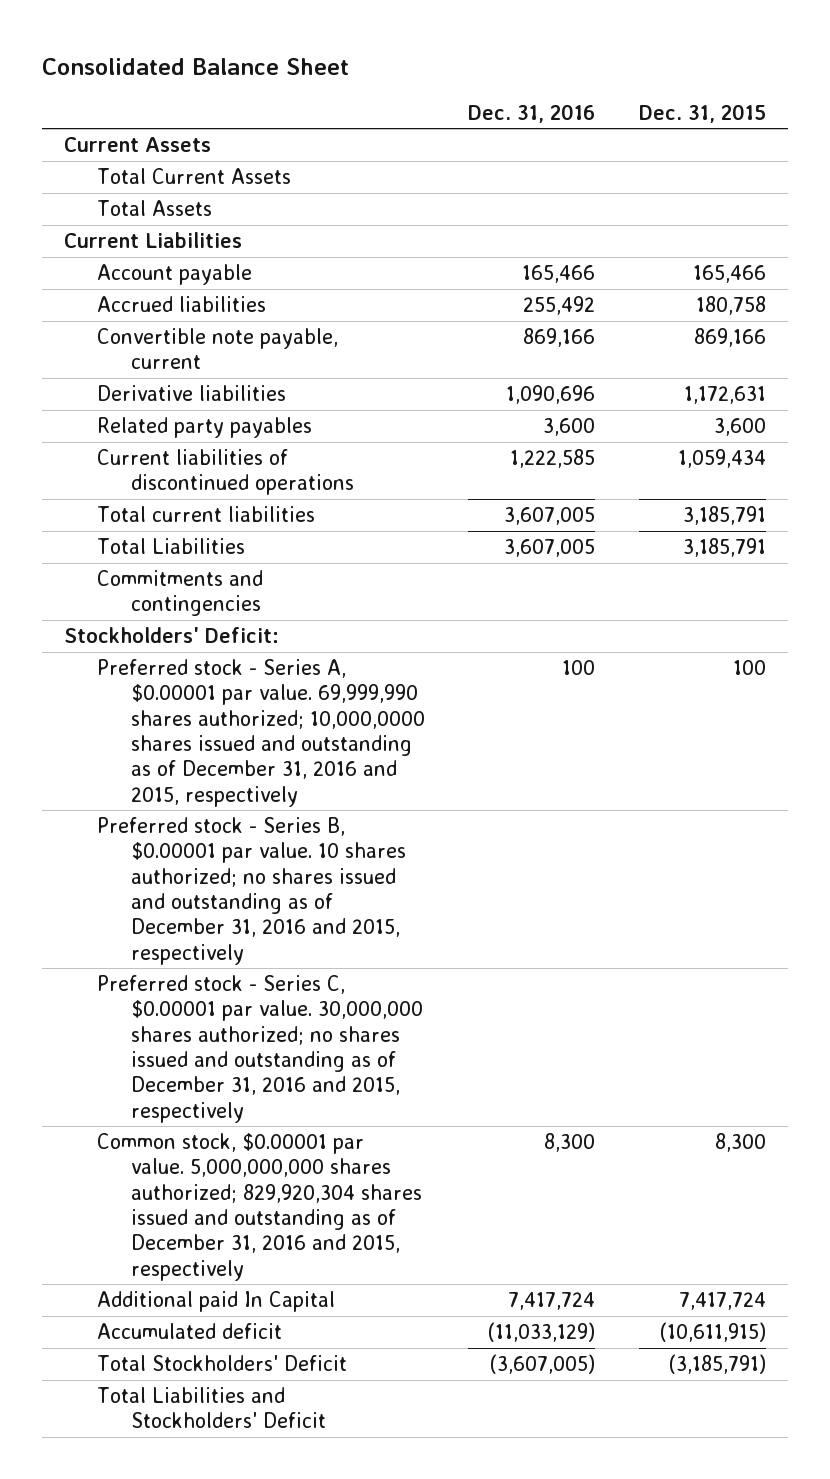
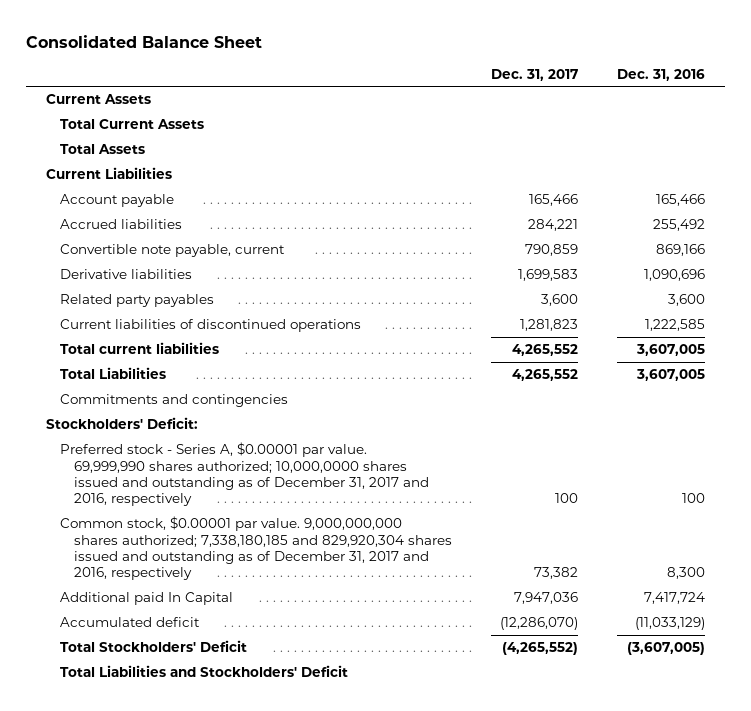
- | Dec. 31, 2016 | Dec. 31, 2015
+ | Dec. 31, 2017 | Dec. 31, 2016
- Preferred stock - Series A, $0.00001 par value. 69,999,990 shares authorized; 10,000,0000 shares issued and outstanding as of December 31, 2016 and 2015, respectively | 100 | 100
- Preferred stock - Series B, $0.00001 par value. 10 shares authorized; no shares issued and outstanding as of December 31, 2016 and 2015, respectively
- Preferred stock - Series C, $0.00001 par value. 30,000,000 shares authorized; no shares issued and outstanding as of December 31, 2016 and 2015, respectively
- Common stock, $0.00001 par value. 5,000,000,000 shares authorized; 829,920,304 shares issued and outstanding as of December 31, 2016 and 2015, respectively | 8,300 | 8,300
+ Preferred stock - Series A, $0.00001 par value. 69,999,990 shares authorized; 10,000,0000 shares issued and outstanding as of December 31, 2017 and 2016, respectively | 100 | 100
+ Common stock, $0.00001 par value. 9,000,000,000 shares authorized; 7,338,180,185 and 829,920,304 shares issued and outstanding as of December 31, 2017 and 2016, respectively | 73,382 | 8,300

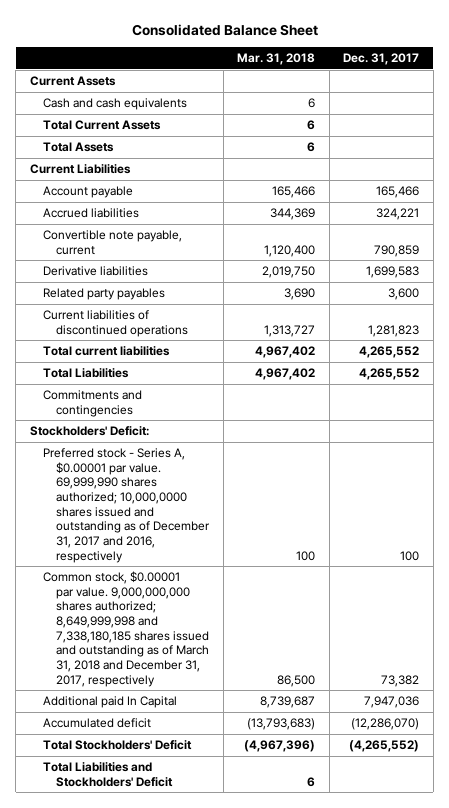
- | Dec. 31, 2017 | Dec. 31, 2016
+ | Mar. 31, 2018 | Dec. 31, 2017
+ Cash and cash equivalents | 6 |
- Accrued liabilities | 284,221 | 255,492
+ Accrued liabilities | 344,369 | 324,221
- Common stock, $0.00001 par value. 9,000,000,000 shares authorized; 7,338,180,185 and 829,920,304 shares issued and outstanding as of December 31, 2017 and 2016, respectively | 73,382 | 8,300
+ Common stock, $0.00001 par value. 9,000,000,000 shares authorized; 8,649,999,998 and 7,338,180,185 shares issued and outstanding as of March 31, 2018 and December 31, 2017, respectively | 86,500 | 73,382

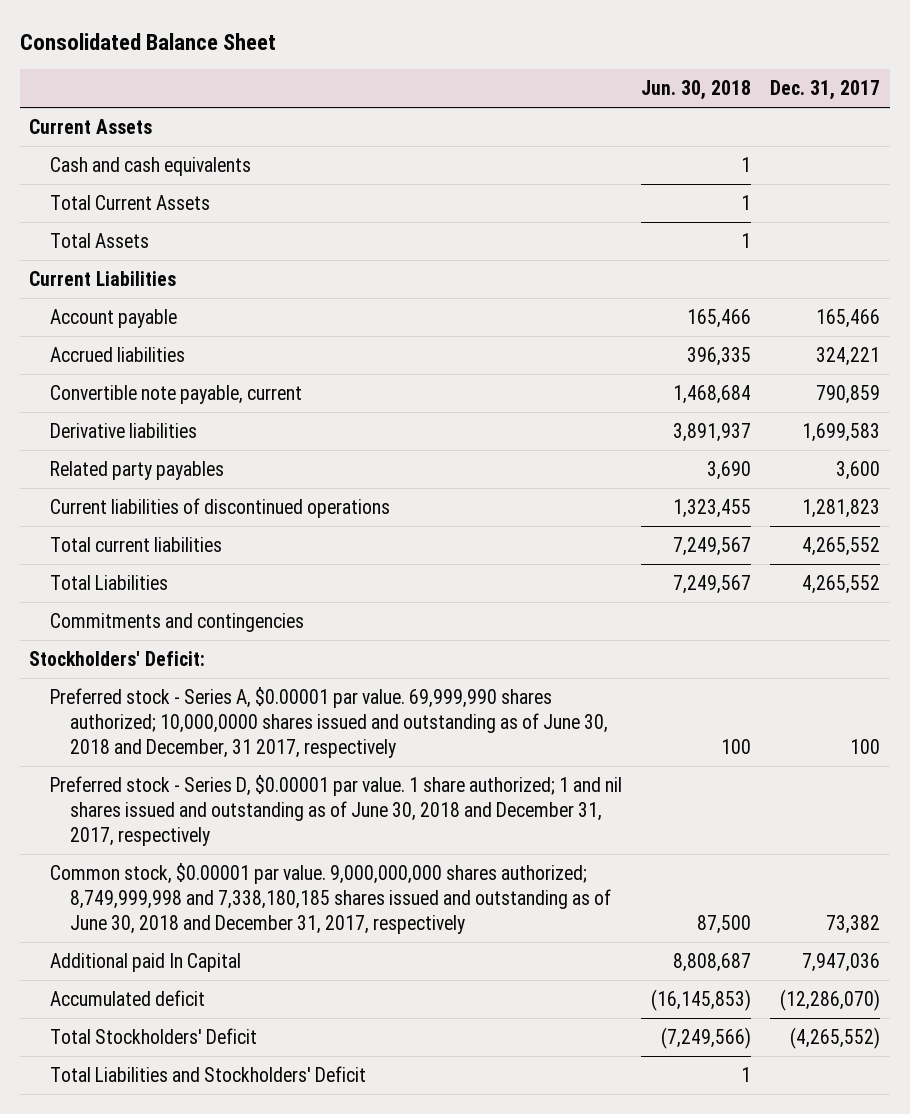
- | Mar. 31, 2018 | Dec. 31, 2017
+ | Jun. 30, 2018 | Dec. 31, 2017
- Preferred stock - Series A, $0.00001 par value. 69,999,990 shares authorized; 10,000,0000 shares issued and outstanding as of December 31, 2017 and 2016, respectively | 100 | 100
- Common stock, $0.00001 par value. 9,000,000,000 shares authorized; 8,649,999,998 and 7,338,180,185 shares issued and outstanding as of March 31, 2018 and December 31, 2017, respectively | 86,500 | 73,382
+ Preferred stock - Series A, $0.00001 par value. 69,999,990 shares authorized; 10,000,0000 shares issued and outstanding as of June 30, 2018 and December, 31 2017, respectively | 100 | 100
+ Preferred stock - Series D, $0.00001 par value. 1 share authorized; 1 and nil shares issued and outstanding as of June 30, 2018 and December 31, 2017, respectively
+ Common stock, $0.00001 par value. 9,000,000,000 shares authorized; 8,749,999,998 and 7,338,180,185 shares issued and outstanding as of June 30, 2018 and December 31, 2017, respectively | 87,500 | 73,382

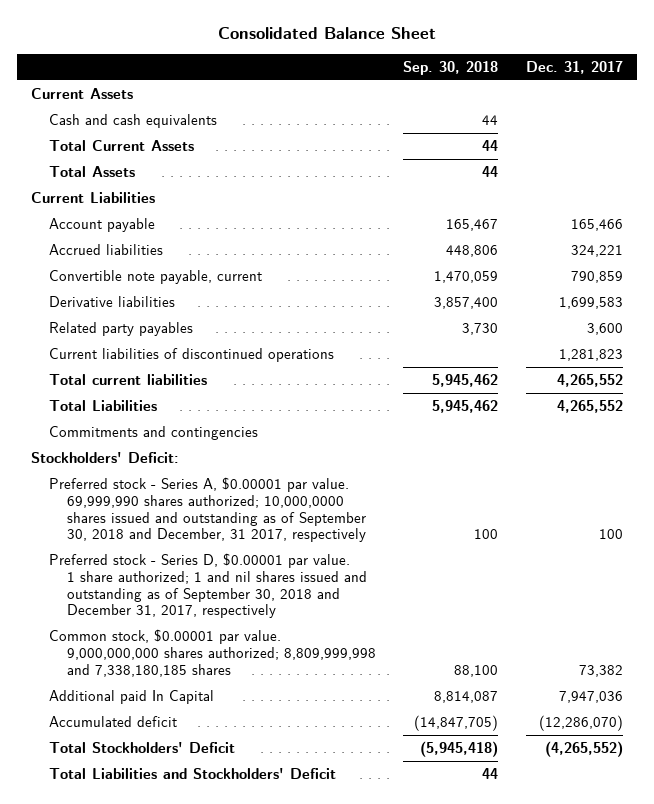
- | Jun. 30, 2018 | Dec. 31, 2017
+ | Sep. 30, 2018 | Dec. 31, 2017
- Preferred stock - Series A, $0.00001 par value. 69,999,990 shares authorized; 10,000,0000 shares issued and outstanding as of June 30, 2018 and December, 31 2017, respectively | 100 | 100
- Preferred stock - Series D, $0.00001 par value. 1 share authorized; 1 and nil shares issued and outstanding as of June 30, 2018 and December 31, 2017, respectively
- Common stock, $0.00001 par value. 9,000,000,000 shares authorized; 8,749,999,998 and 7,338,180,185 shares issued and outstanding as of June 30, 2018 and December 31, 2017, respectively | 87,500 | 73,382
+ Preferred stock - Series A, $0.00001 par value. 69,999,990 shares authorized; 10,000,0000 shares issued and outstanding as of September 30, 2018 and December, 31 2017, respectively | 100 | 100
+ Preferred stock - Series D, $0.00001 par value. 1 share authorized; 1 and nil shares issued and outstanding as of September 30, 2018 and December 31, 2017, respectively
+ Common stock, $0.00001 par value. 9,000,000,000 shares authorized; 8,809,999,998 and 7,338,180,185 shares | 88,100 | 73,382

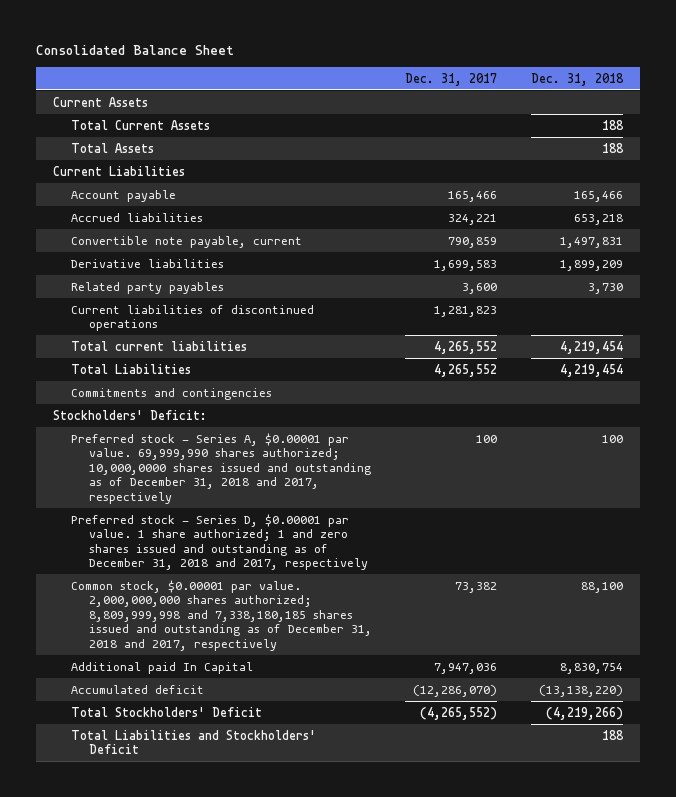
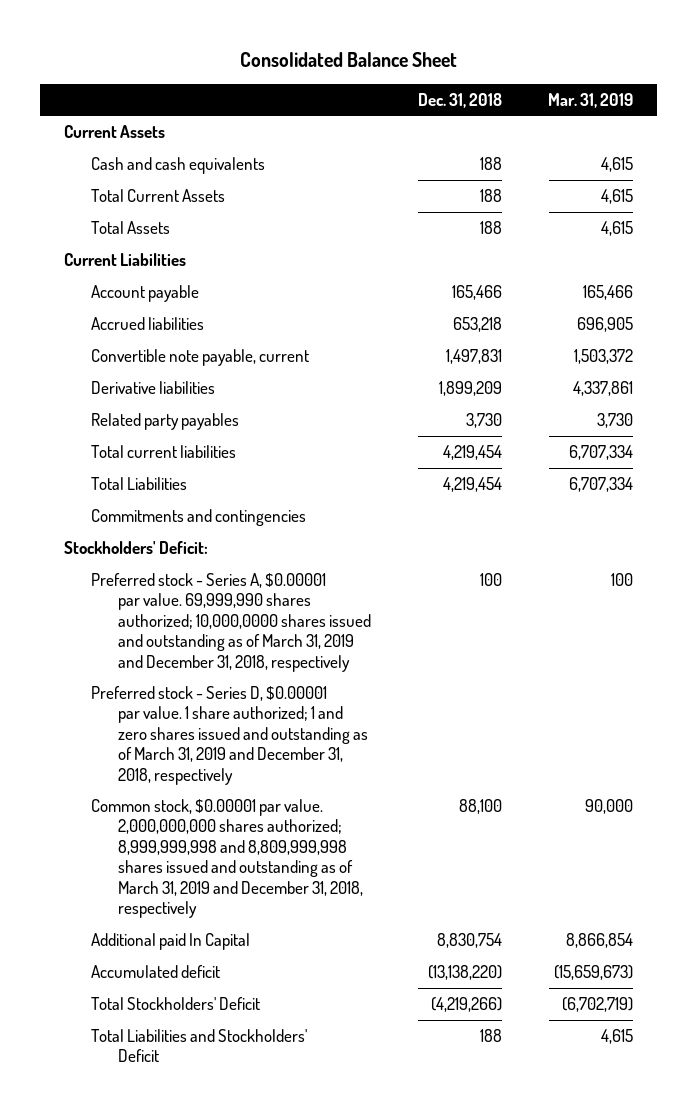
- | Dec. 31, 2017 | Dec. 31, 2018
+ | Dec. 31, 2018 | Mar. 31, 2019
+ Cash and cash equivalents | 188 | 4,615
- Current liabilities of discontinued operations | 1,281,823 |
- Preferred stock - Series A, $0.00001 par value. 69,999,990 shares authorized; 10,000,0000 shares issued and outstanding as of December 31, 2018 and 2017, respectively | 100 | 100
- Preferred stock - Series D, $0.00001 par value. 1 share authorized; 1 and zero shares issued and outstanding as of December 31, 2018 and 2017, respectively
- Common stock, $0.00001 par value. 2,000,000,000 shares authorized; 8,809,999,998 and 7,338,180,185 shares issued and outstanding as of December 31, 2018 and 2017, respectively | 73,382 | 88,100
+ Preferred stock - Series A, $0.00001 par value. 69,999,990 shares authorized; 10,000,0000 shares issued and outstanding as of March 31, 2019 and December 31, 2018, respectively | 100 | 100
+ Preferred stock - Series D, $0.00001 par value. 1 share authorized; 1 and zero shares issued and outstanding as of March 31, 2019 and December 31, 2018, respectively
+ Common stock, $0.00001 par value. 2,000,000,000 shares authorized; 8,999,999,998 and 8,809,999,998 shares issued and outstanding as of March 31, 2019 and December 31, 2018, respectively | 88,100 | 90,000

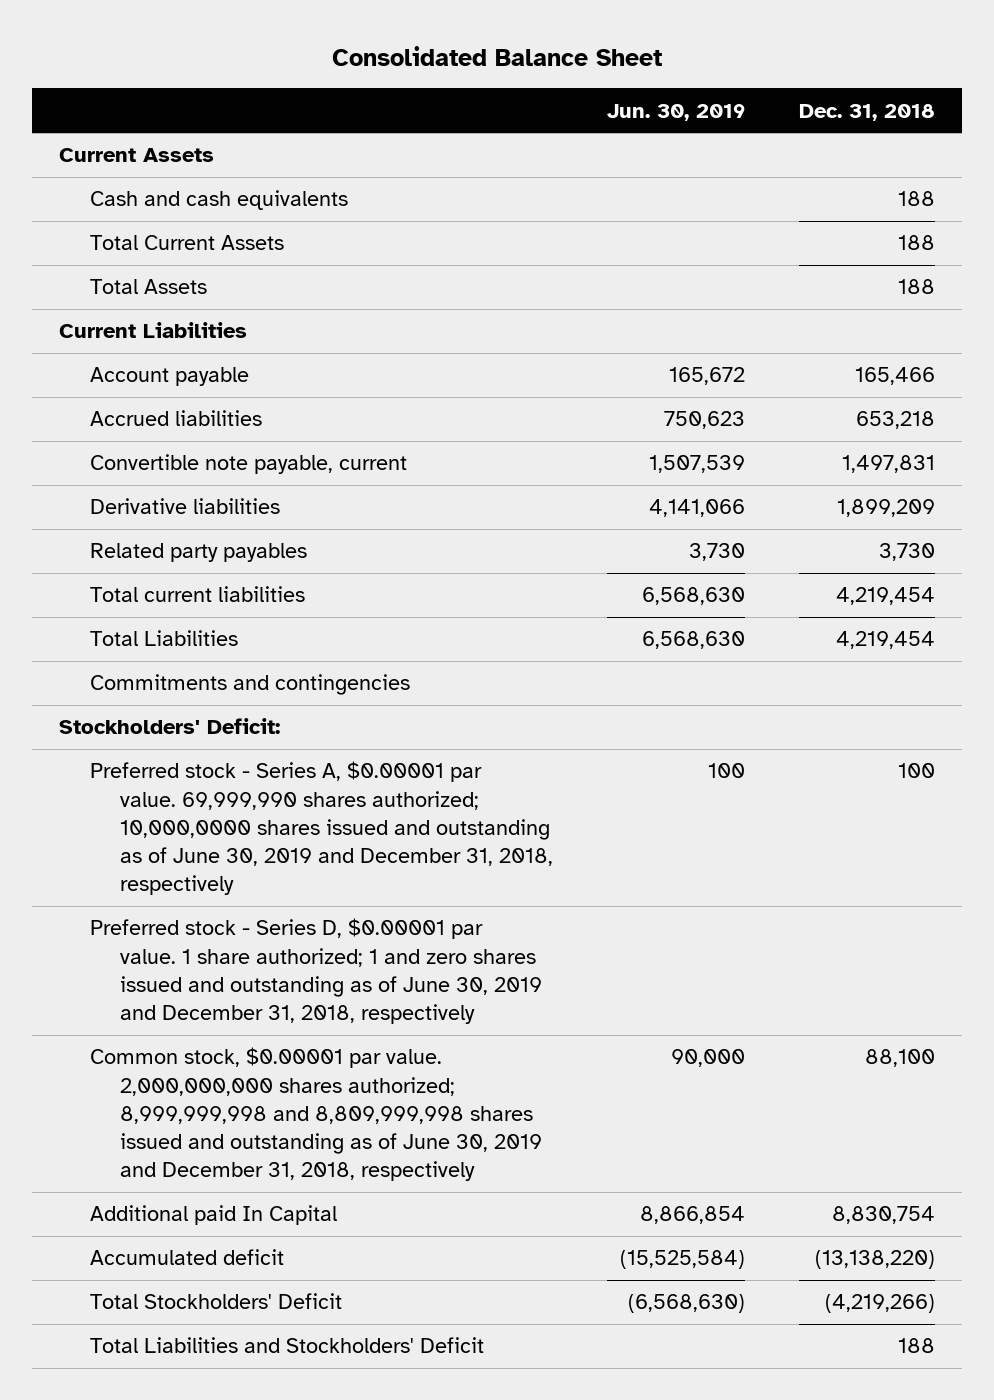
- | Dec. 31, 2018 | Mar. 31, 2019
+ | Jun. 30, 2019 | Dec. 31, 2018
- Preferred stock - Series A, $0.00001 par value. 69,999,990 shares authorized; 10,000,0000 shares issued and outstanding as of March 31, 2019 and December 31, 2018, respectively | 100 | 100
- Preferred stock - Series D, $0.00001 par value. 1 share authorized; 1 and zero shares issued and outstanding as of March 31, 2019 and December 31, 2018, respectively
- Common stock, $0.00001 par value. 2,000,000,000 shares authorized; 8,999,999,998 and 8,809,999,998 shares issued and outstanding as of March 31, 2019 and December 31, 2018, respectively | 88,100 | 90,000
+ Preferred stock - Series A, $0.00001 par value. 69,999,990 shares authorized; 10,000,0000 shares issued and outstanding as of June 30, 2019 and December 31, 2018, respectively | 100 | 100
+ Preferred stock - Series D, $0.00001 par value. 1 share authorized; 1 and zero shares issued and outstanding as of June 30, 2019 and December 31, 2018, respectively
+ Common stock, $0.00001 par value. 2,000,000,000 shares authorized; 8,999,999,998 and 8,809,999,998 shares issued and outstanding as of June 30, 2019 and December 31, 2018, respectively | 90,000 | 88,100

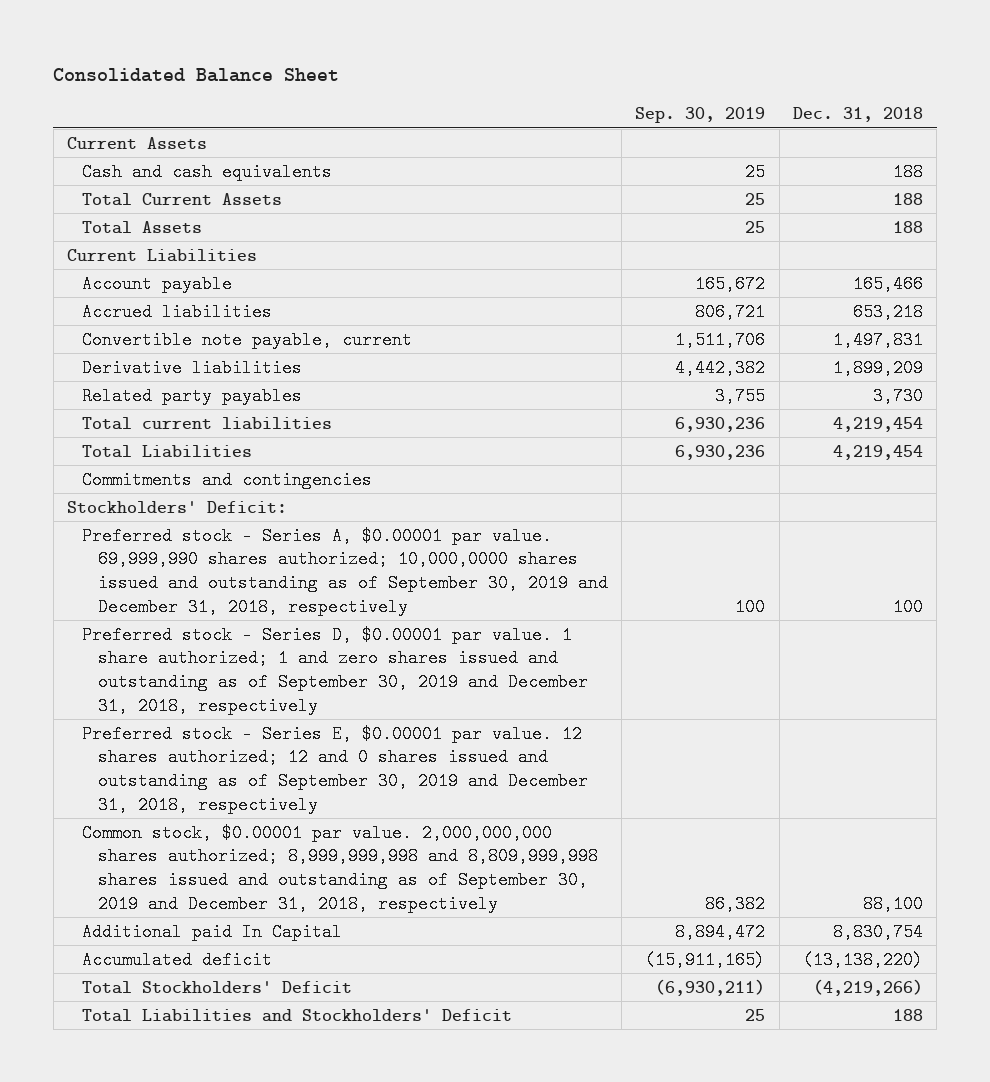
- | Jun. 30, 2019 | Dec. 31, 2018
+ | Sep. 30, 2019 | Dec. 31, 2018
- Preferred stock - Series A, $0.00001 par value. 69,999,990 shares authorized; 10,000,0000 shares issued and outstanding as of June 30, 2019 and December 31, 2018, respectively | 100 | 100
- Preferred stock - Series D, $0.00001 par value. 1 share authorized; 1 and zero shares issued and outstanding as of June 30, 2019 and December 31, 2018, respectively
- Common stock, $0.00001 par value. 2,000,000,000 shares authorized; 8,999,999,998 and 8,809,999,998 shares issued and outstanding as of June 30, 2019 and December 31, 2018, respectively | 90,000 | 88,100
+ Preferred stock - Series A, $0.00001 par value. 69,999,990 shares authorized; 10,000,0000 shares issued and outstanding as of September 30, 2019 and December 31, 2018, respectively | 100 | 100
+ Preferred stock - Series D, $0.00001 par value. 1 share authorized; 1 and zero shares issued and outstanding as of September 30, 2019 and December 31, 2018, respectively
+ Preferred stock - Series E, $0.00001 par value. 12 shares authorized; 12 and 0 shares issued and outstanding as of September 30, 2019 and December 31, 2018, respectively
+ Common stock, $0.00001 par value. 2,000,000,000 shares authorized; 8,999,999,998 and 8,809,999,998 shares issued and outstanding as of September 30, 2019 and December 31, 2018, respectively | 86,382 | 88,100

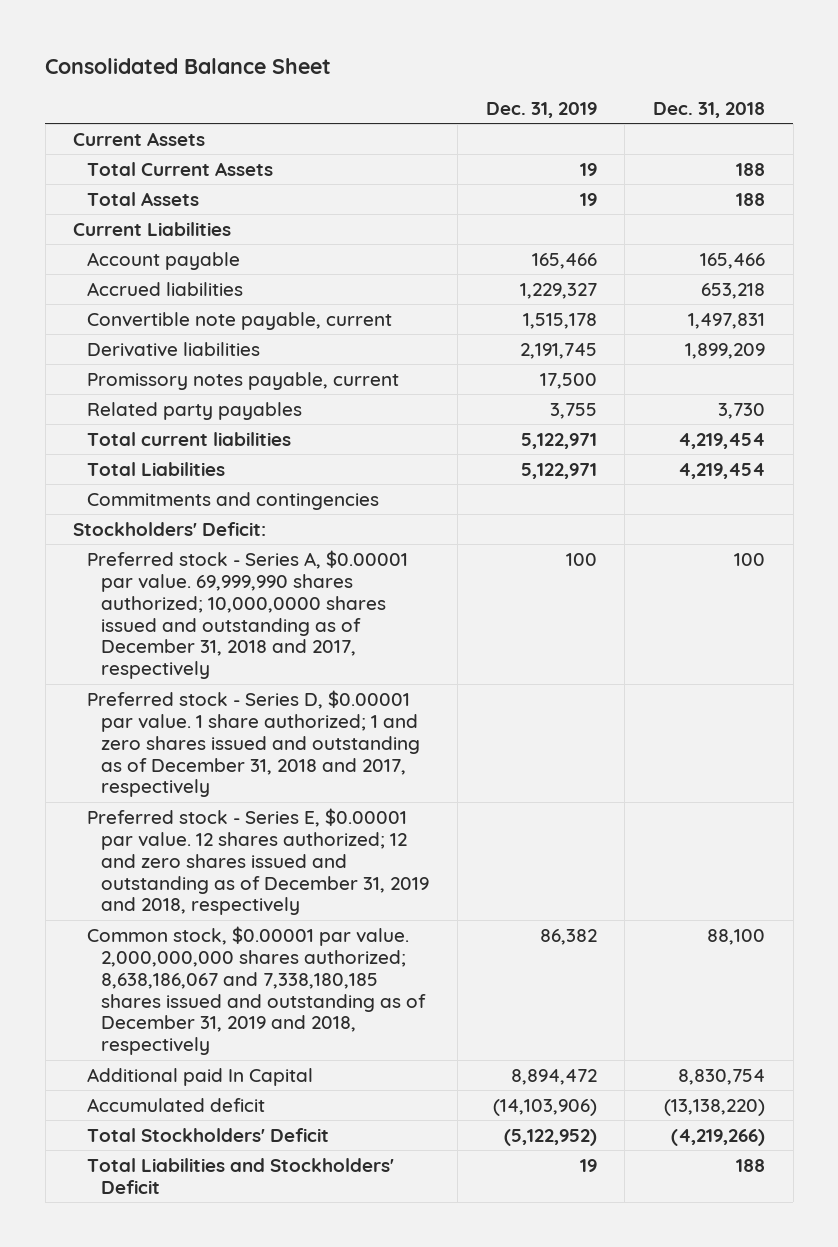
- | Sep. 30, 2019 | Dec. 31, 2018
+ | Dec. 31, 2019 | Dec. 31, 2018
- Cash and cash equivalents | 25 | 188
+ Promissory notes payable, current | 17,500 |
- Preferred stock - Series A, $0.00001 par value. 69,999,990 shares authorized; 10,000,0000 shares issued and outstanding as of September 30, 2019 and December 31, 2018, respectively | 100 | 100
- Preferred stock - Series D, $0.00001 par value. 1 share authorized; 1 and zero shares issued and outstanding as of September 30, 2019 and December 31, 2018, respectively
- Preferred stock - Series E, $0.00001 par value. 12 shares authorized; 12 and 0 shares issued and outstanding as of September 30, 2019 and December 31, 2018, respectively
- Common stock, $0.00001 par value. 2,000,000,000 shares authorized; 8,999,999,998 and 8,809,999,998 shares issued and outstanding as of September 30, 2019 and December 31, 2018, respectively | 86,382 | 88,100
+ Preferred stock - Series A, $0.00001 par value. 69,999,990 shares authorized; 10,000,0000 shares issued and outstanding as of December 31, 2018 and 2017, respectively | 100 | 100
+ Preferred stock - Series D, $0.00001 par value. 1 share authorized; 1 and zero shares issued and outstanding as of December 31, 2018 and 2017, respectively
+ Preferred stock - Series E, $0.00001 par value. 12 shares authorized; 12 and zero shares issued and outstanding as of December 31, 2019 and 2018, respectively
+ Common stock, $0.00001 par value. 2,000,000,000 shares authorized; 8,638,186,067 and 7,338,180,185 shares issued and outstanding as of December 31, 2019 and 2018, respectively | 86,382 | 88,100

